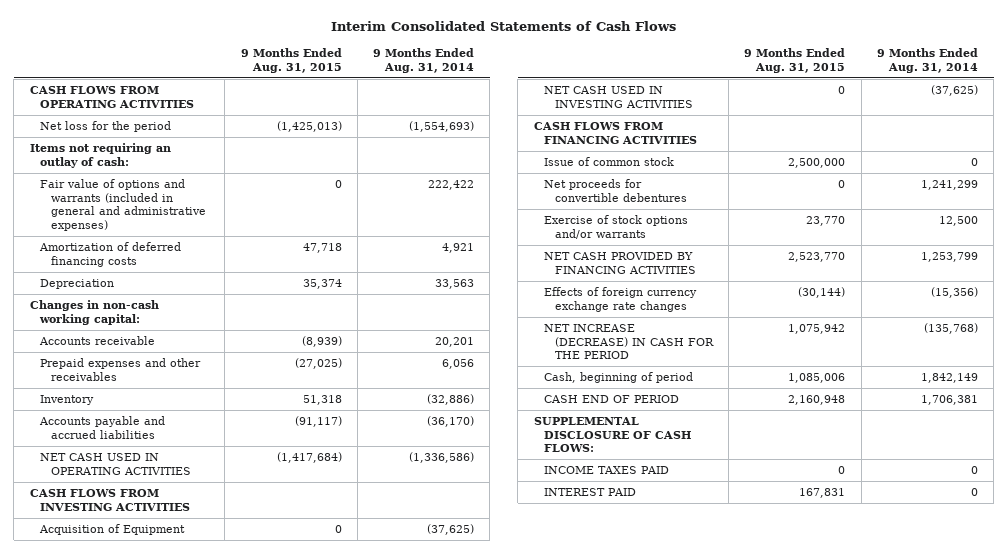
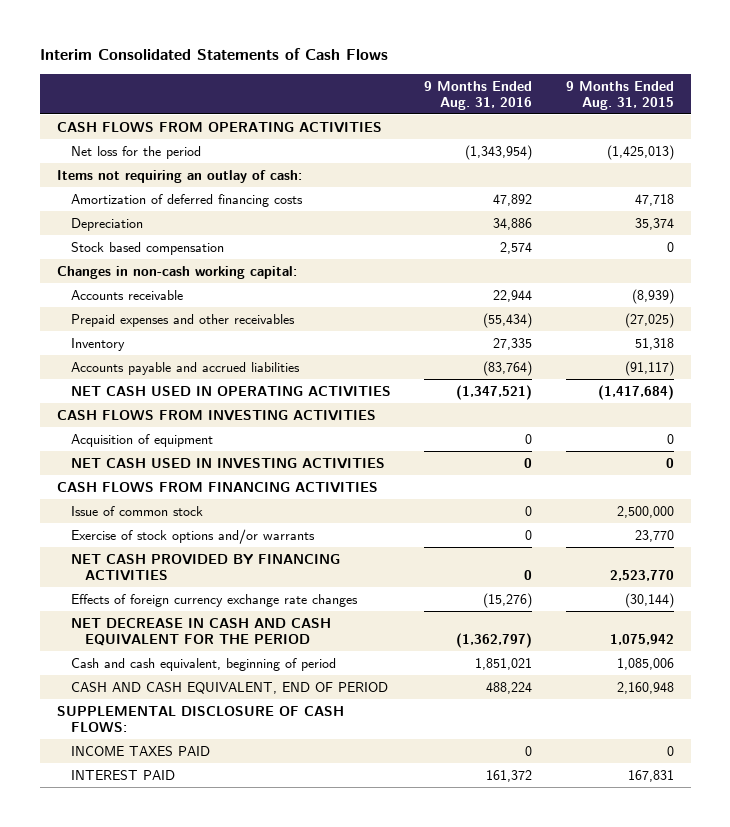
- | 9 Months Ended Aug. 31, 2015 | 9 Months Ended Aug. 31, 2014
+ | 9 Months Ended Aug. 31, 2016 | 9 Months Ended Aug. 31, 2015
- Fair value of options and warrants (included in general and administrative expenses) | 0 | 222,422
+ Stock based compensation | 2,574 | 0
- Acquisition of Equipment | 0 | (37,625)
+ Acquisition of equipment | 0 | 0
- Net proceeds for convertible debentures | 0 | 1,241,299
- NET INCREASE (DECREASE) IN CASH FOR THE PERIOD | 1,075,942 | (135,768)
- Cash, beginning of period | 1,085,006 | 1,842,149
- CASH END OF PERIOD | 2,160,948 | 1,706,381
+ NET DECREASE IN CASH AND CASH EQUIVALENT FOR THE PERIOD | (1,362,797) | 1,075,942
+ Cash and cash equivalent, beginning of period | 1,851,021 | 1,085,006
+ CASH AND CASH EQUIVALENT, END OF PERIOD | 488,224 | 2,160,948

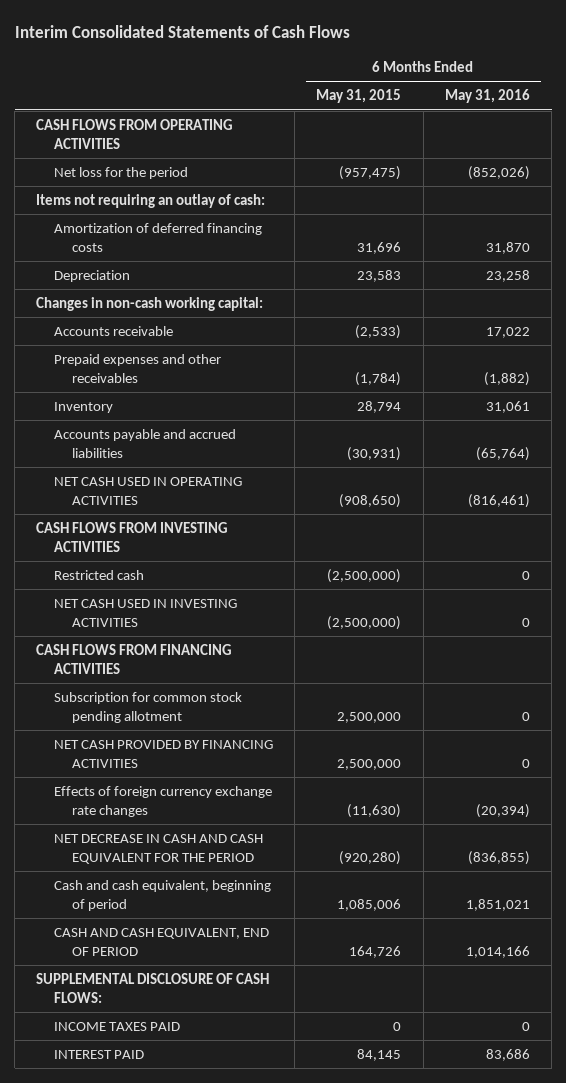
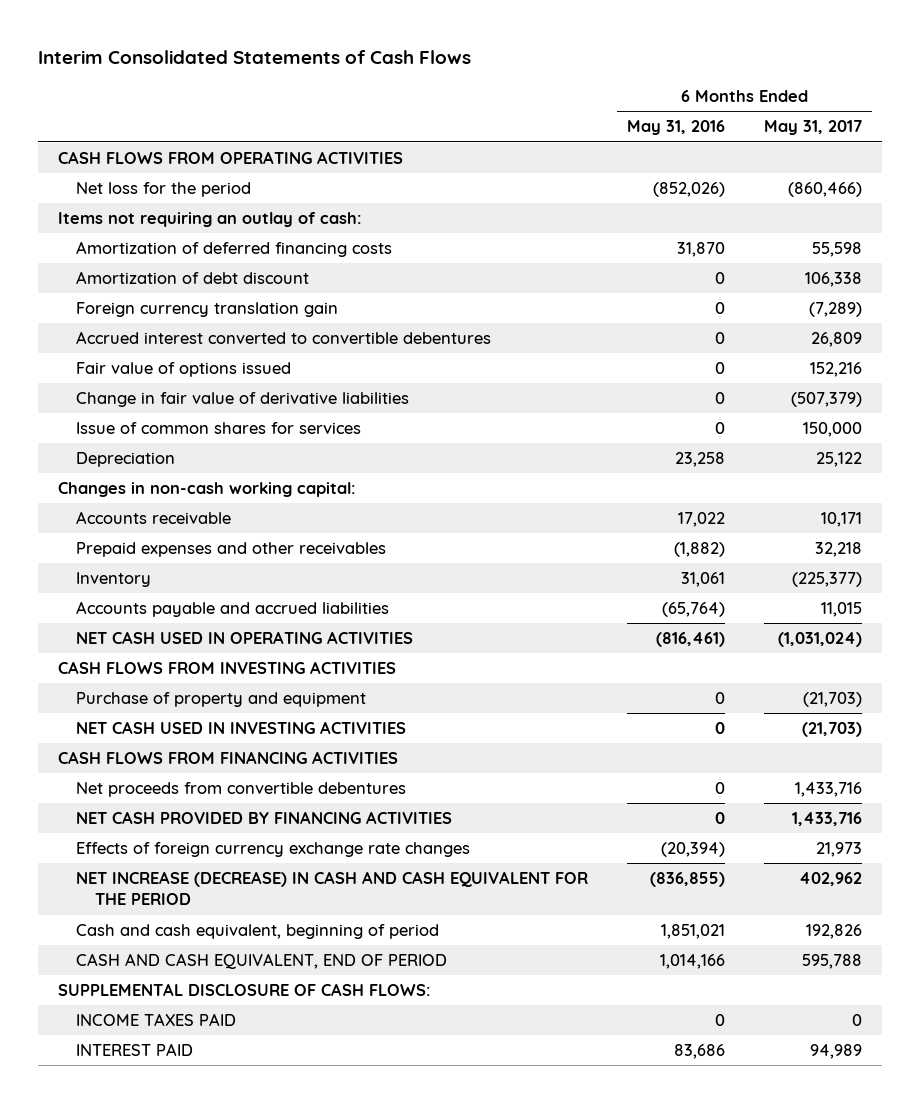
- | 6 Months Ended May 31, 2015 | 6 Months Ended May 31, 2016
+ | 6 Months Ended May 31, 2016 | 6 Months Ended May 31, 2017
+ Amortization of debt discount | 0 | 106,338
+ Foreign currency translation gain | 0 | (7,289)
+ Accrued interest converted to convertible debentures | 0 | 26,809
+ Fair value of options issued | 0 | 152,216
+ Change in fair value of derivative liabilities | 0 | (507,379)
+ Issue of common shares for services | 0 | 150,000
- Restricted cash | (2,500,000) | 0
+ Purchase of property and equipment | 0 | (21,703)
- Subscription for common stock pending allotment | 2,500,000 | 0
+ Net proceeds from convertible debentures | 0 | 1,433,716
- NET DECREASE IN CASH AND CASH EQUIVALENT FOR THE PERIOD | (920,280) | (836,855)
+ NET INCREASE (DECREASE) IN CASH AND CASH EQUIVALENT FOR THE PERIOD | (836,855) | 402,962

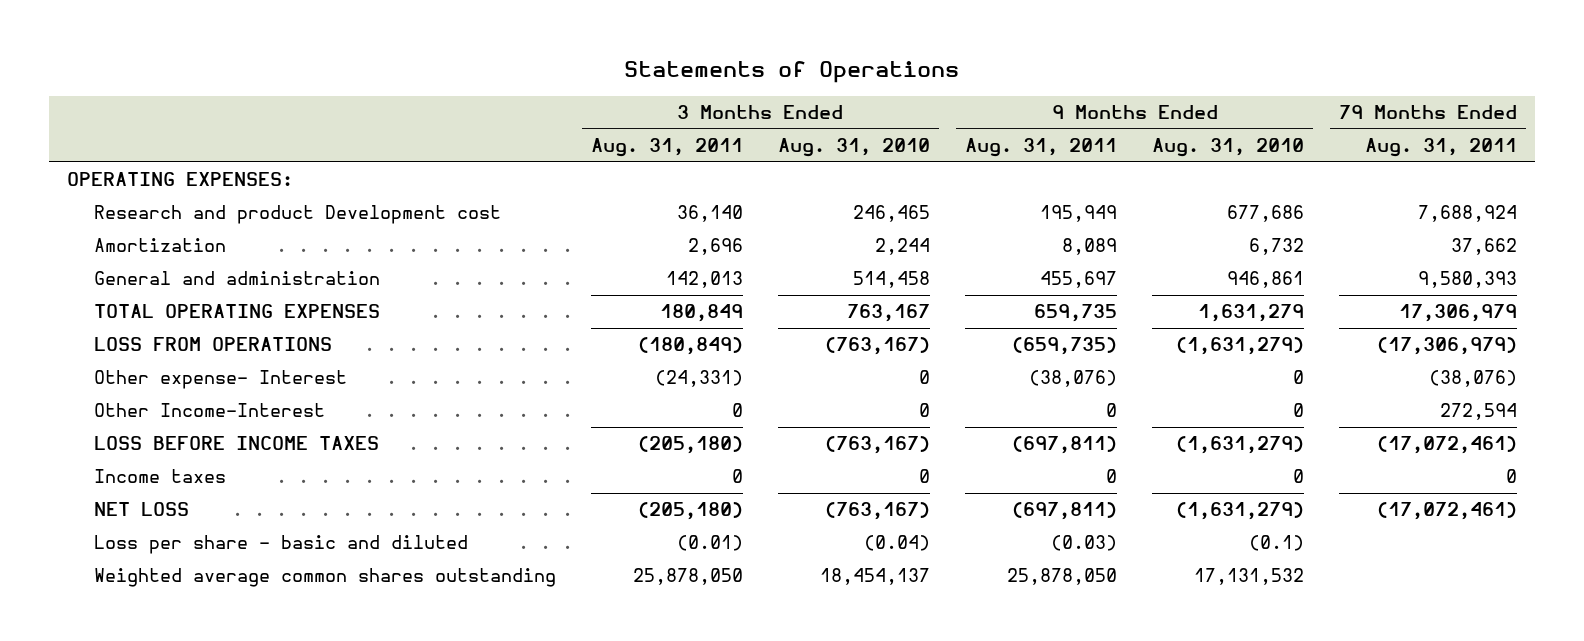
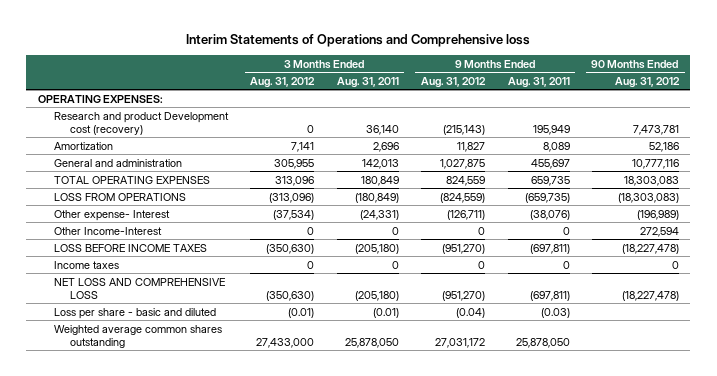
- Statements of Operations
+ Interim Statements of Operations and Comprehensive loss
- | 3 Months Ended Aug. 31, 2011 | 3 Months Ended Aug. 31, 2010 | 9 Months Ended Aug. 31, 2011 | 9 Months Ended Aug. 31, 2010 | 79 Months Ended Aug. 31, 2011
+ | 3 Months Ended Aug. 31, 2012 | 3 Months Ended Aug. 31, 2011 | 9 Months Ended Aug. 31, 2012 | 9 Months Ended Aug. 31, 2011 | 90 Months Ended Aug. 31, 2012
- Research and product Development cost | 36,140 | 246,465 | 195,949 | 677,686 | 7,688,924
+ Research and product Development cost (recovery) | 0 | 36,140 | (215,143) | 195,949 | 7,473,781
- NET LOSS | (205,180) | (763,167) | (697,811) | (1,631,279) | (17,072,461)
+ NET LOSS AND COMPREHENSIVE LOSS | (350,630) | (205,180) | (951,270) | (697,811) | (18,227,478)

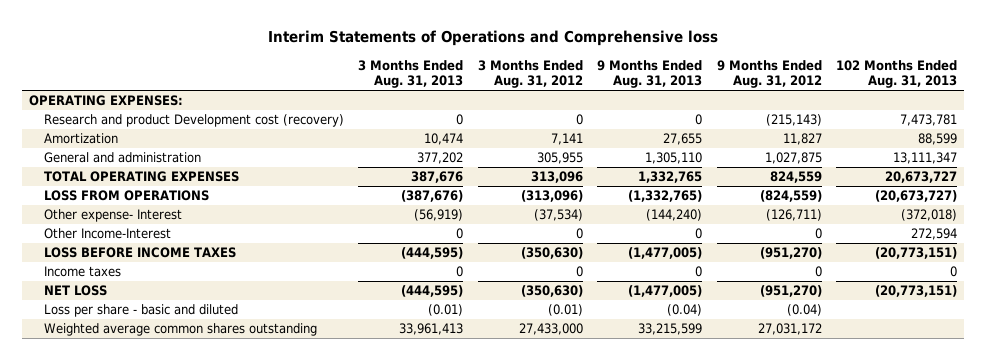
- | 3 Months Ended Aug. 31, 2012 | 3 Months Ended Aug. 31, 2011 | 9 Months Ended Aug. 31, 2012 | 9 Months Ended Aug. 31, 2011 | 90 Months Ended Aug. 31, 2012
+ | 3 Months Ended Aug. 31, 2013 | 3 Months Ended Aug. 31, 2012 | 9 Months Ended Aug. 31, 2013 | 9 Months Ended Aug. 31, 2012 | 102 Months Ended Aug. 31, 2013
- NET LOSS AND COMPREHENSIVE LOSS | (350,630) | (205,180) | (951,270) | (697,811) | (18,227,478)
+ NET LOSS | (444,595) | (350,630) | (1,477,005) | (951,270) | (20,773,151)

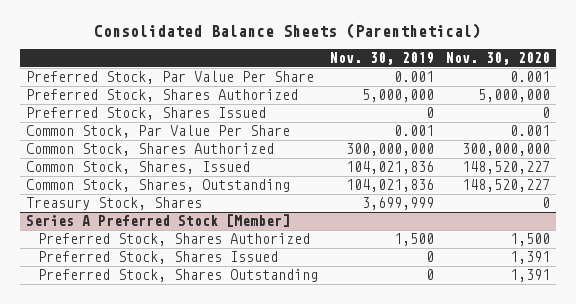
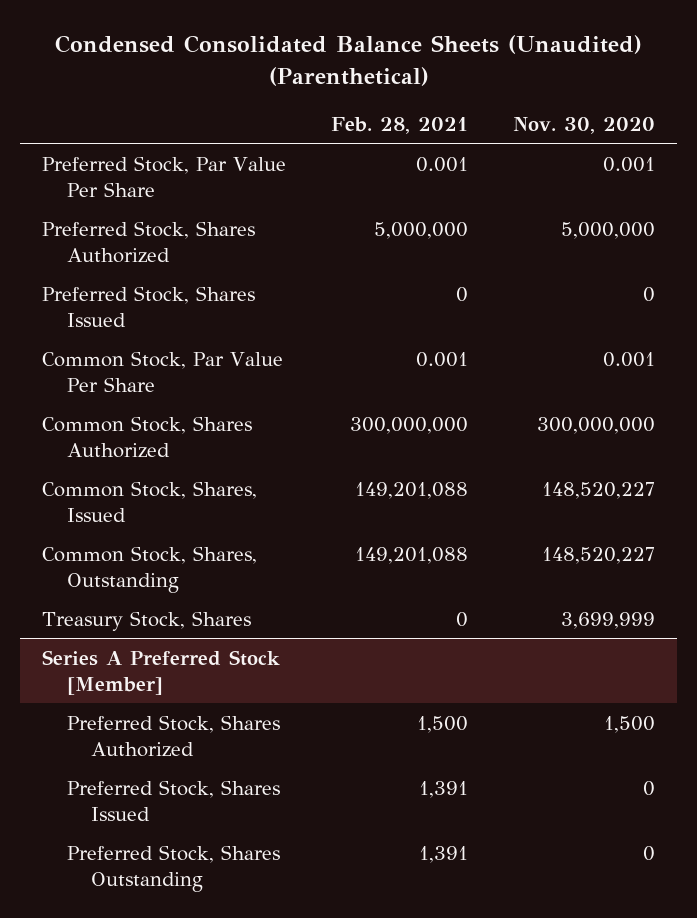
- Consolidated Balance Sheets (Parenthetical)
+ Condensed Consolidated Balance Sheets (Unaudited) (Parenthetical)
- | Nov. 30, 2019 | Nov. 30, 2020
+ | Feb. 28, 2021 | Nov. 30, 2020
- Treasury Stock, Shares | 3,699,999 | 0
+ Treasury Stock, Shares | 0 | 3,699,999
@ Series A Preferred Stock [Member]
- Preferred Stock, Shares Issued | 0 | 1,391
- Preferred Stock, Shares Outstanding | 0 | 1,391
+ Preferred Stock, Shares Issued | 1,391 | 0
+ Preferred Stock, Shares Outstanding | 1,391 | 0

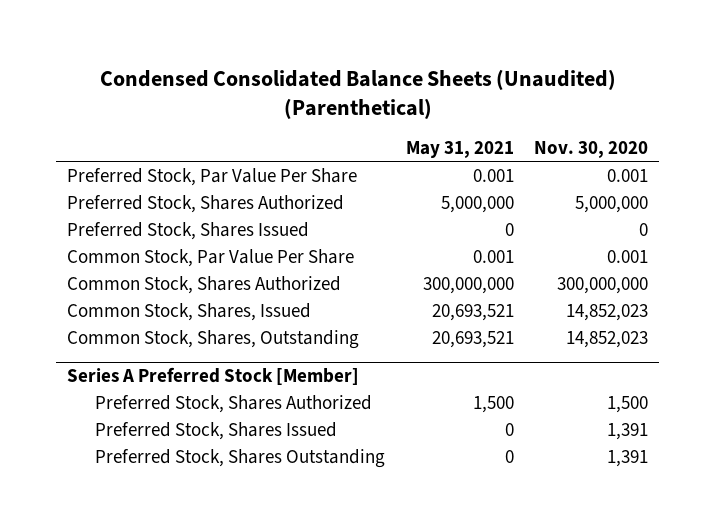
- | Feb. 28, 2021 | Nov. 30, 2020
+ | May 31, 2021 | Nov. 30, 2020
- Common Stock, Shares, Issued | 149,201,088 | 148,520,227
- Common Stock, Shares, Outstanding | 149,201,088 | 148,520,227
- Treasury Stock, Shares | 0 | 3,699,999
+ Common Stock, Shares, Issued | 20,693,521 | 14,852,023
+ Common Stock, Shares, Outstanding | 20,693,521 | 14,852,023
@ Series A Preferred Stock [Member]
- Preferred Stock, Shares Issued | 1,391 | 0
- Preferred Stock, Shares Outstanding | 1,391 | 0
+ Preferred Stock, Shares Issued | 0 | 1,391
+ Preferred Stock, Shares Outstanding | 0 | 1,391

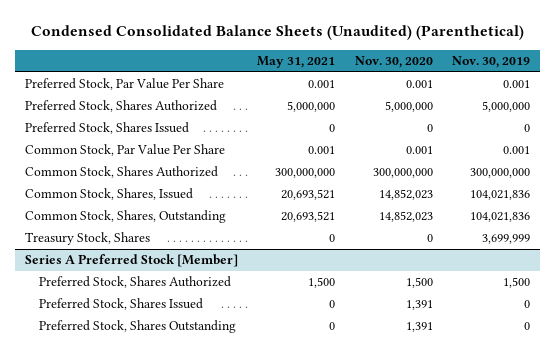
- | May 31, 2021 | Nov. 30, 2020
+ | May 31, 2021 | Nov. 30, 2020 | Nov. 30, 2019
+ Treasury Stock, Shares | 0 | 0 | 3,699,999

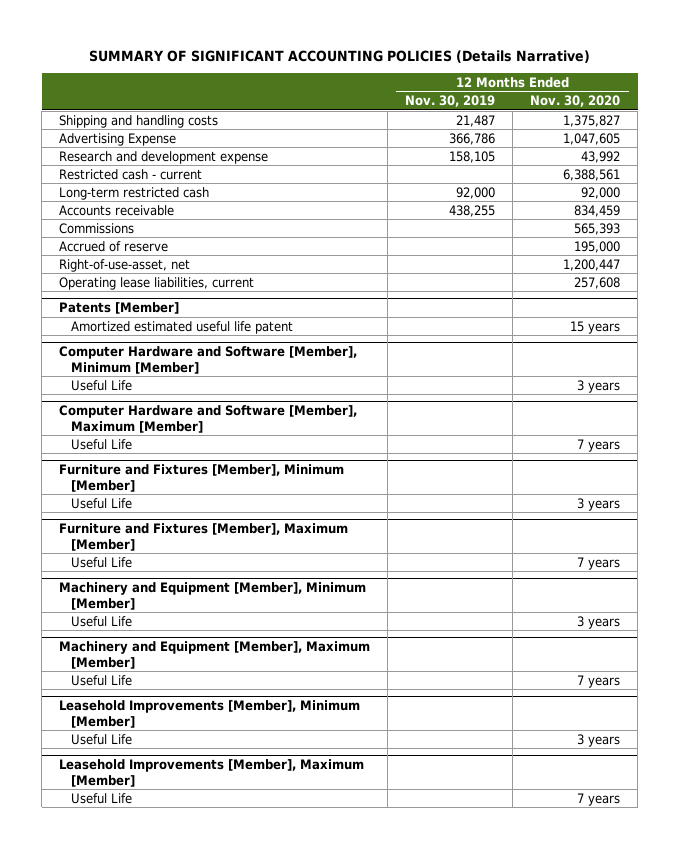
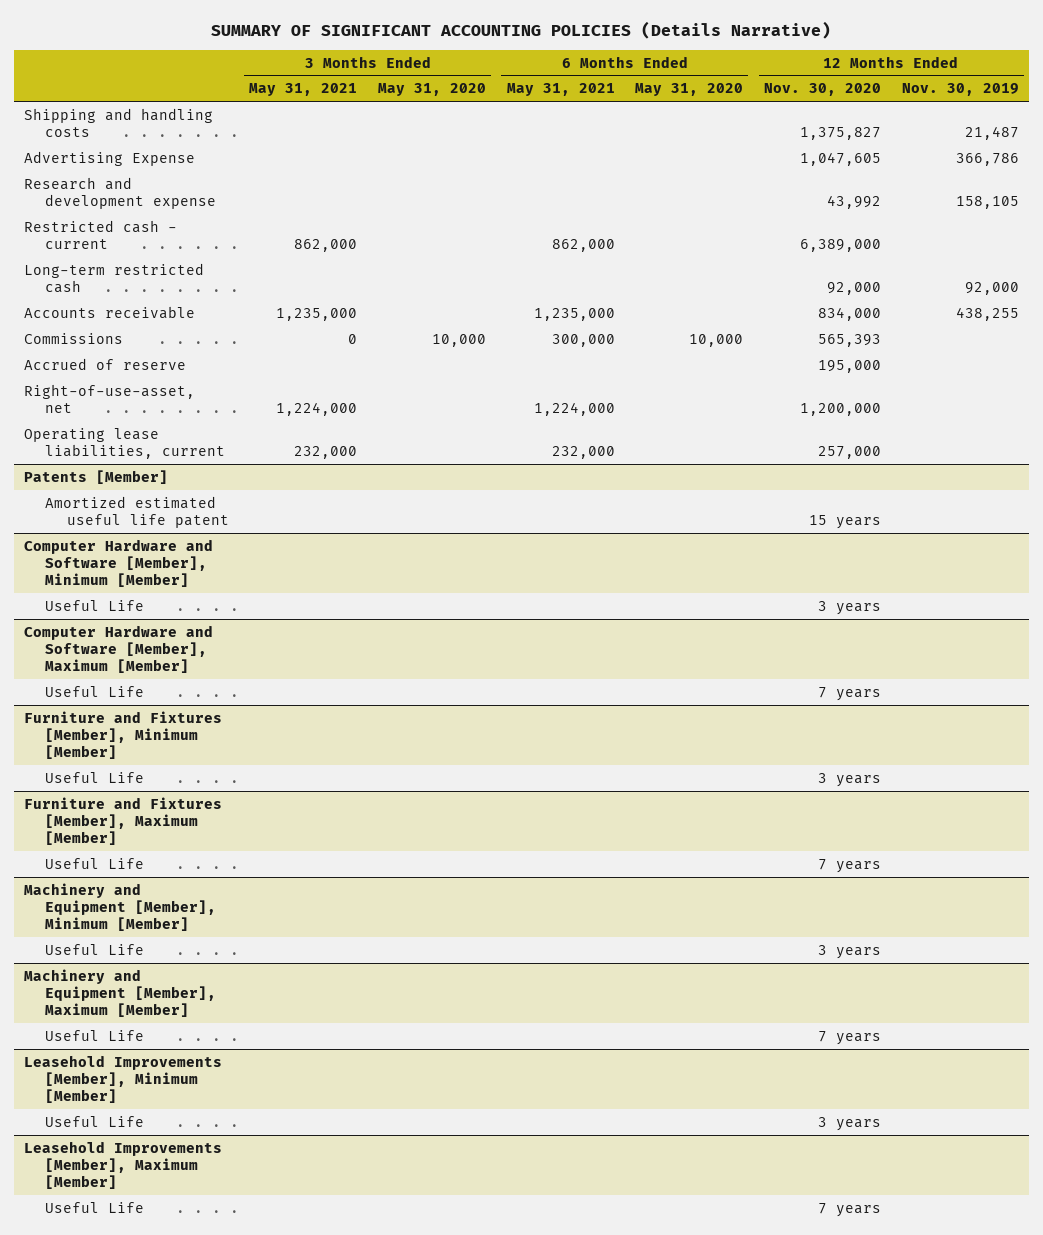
- | 12 Months Ended Nov. 30, 2019 | 12 Months Ended Nov. 30, 2020
+ | 3 Months Ended May 31, 2021 | 3 Months Ended May 31, 2020 | 6 Months Ended May 31, 2021 | 6 Months Ended May 31, 2020 | 12 Months Ended Nov. 30, 2020 | 12 Months Ended Nov. 30, 2019
- Restricted cash - current | | 6,388,561
+ Restricted cash - current | 862,000 | | 862,000 | | 6,389,000 |
- Accounts receivable | 438,255 | 834,459
+ Accounts receivable | 1,235,000 | | 1,235,000 | | 834,000 | 438,255
- Right-of-use-asset, net | | 1,200,447
- Operating lease liabilities, current | | 257,608
+ Right-of-use-asset, net | 1,224,000 | | 1,224,000 | | 1,200,000 |
+ Operating lease liabilities, current | 232,000 | | 232,000 | | 257,000 |

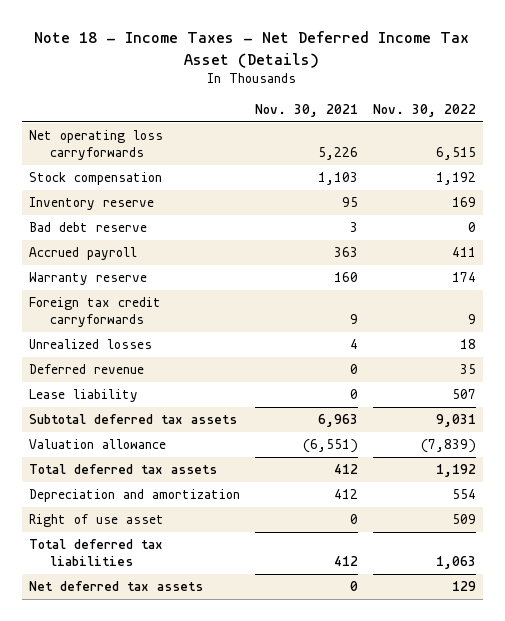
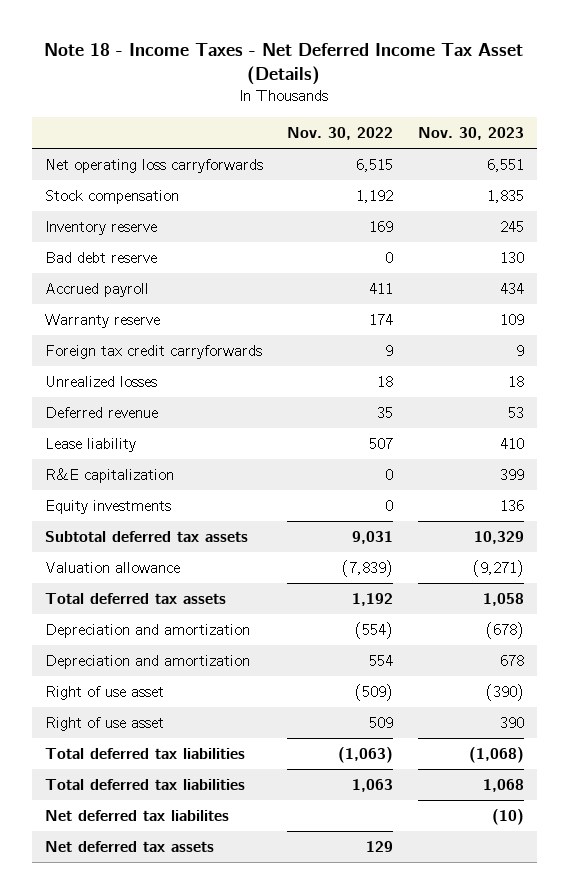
- | Nov. 30, 2021 | Nov. 30, 2022
+ | Nov. 30, 2022 | Nov. 30, 2023
+ R&E capitalization | 0 | 399
+ Equity investments | 0 | 136
+ Depreciation and amortization | (554) | (678)
+ Right of use asset | (509) | (390)
+ Total deferred tax liabilities | (1,063) | (1,068)
+ Net deferred tax liabilites | | (10)

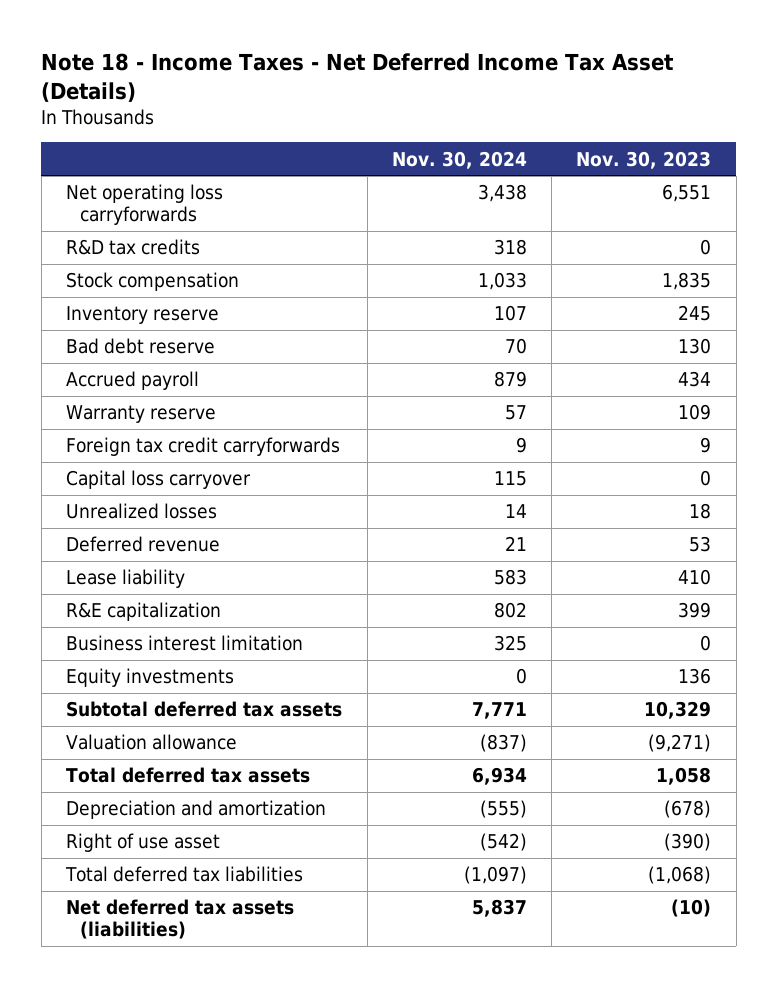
- | Nov. 30, 2022 | Nov. 30, 2023
+ | Nov. 30, 2024 | Nov. 30, 2023
+ R&D tax credits | 318 | 0
+ Capital loss carryover | 115 | 0
+ Business interest limitation | 325 | 0
- Depreciation and amortization | 554 | 678
- Right of use asset | 509 | 390
- Total deferred tax liabilities | 1,063 | 1,068
- Net deferred tax liabilites | | (10)
- Net deferred tax assets | 129 |
+ Net deferred tax assets (liabilities) | 5,837 | (10)

